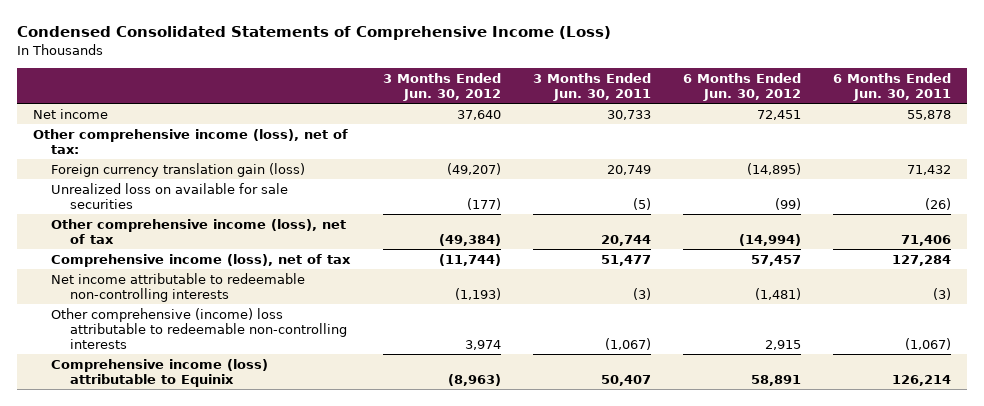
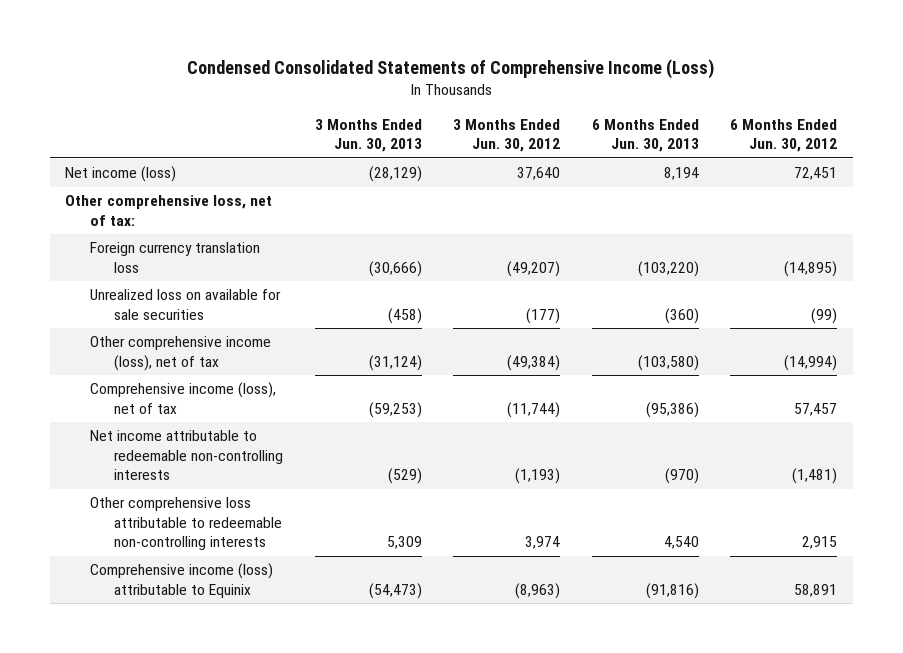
- | 3 Months Ended Jun. 30, 2012 | 3 Months Ended Jun. 30, 2011 | 6 Months Ended Jun. 30, 2012 | 6 Months Ended Jun. 30, 2011
+ | 3 Months Ended Jun. 30, 2013 | 3 Months Ended Jun. 30, 2012 | 6 Months Ended Jun. 30, 2013 | 6 Months Ended Jun. 30, 2012
- Net income | 37,640 | 30,733 | 72,451 | 55,878
- Other comprehensive income (loss), net of tax:
- Foreign currency translation gain (loss) | (49,207) | 20,749 | (14,895) | 71,432
+ Net income (loss) | (28,129) | 37,640 | 8,194 | 72,451
+ Other comprehensive loss, net of tax:
+ Foreign currency translation loss | (30,666) | (49,207) | (103,220) | (14,895)
- Other comprehensive (income) loss attributable to redeemable non-controlling interests | 3,974 | (1,067) | 2,915 | (1,067)
+ Other comprehensive loss attributable to redeemable non-controlling interests | 5,309 | 3,974 | 4,540 | 2,915

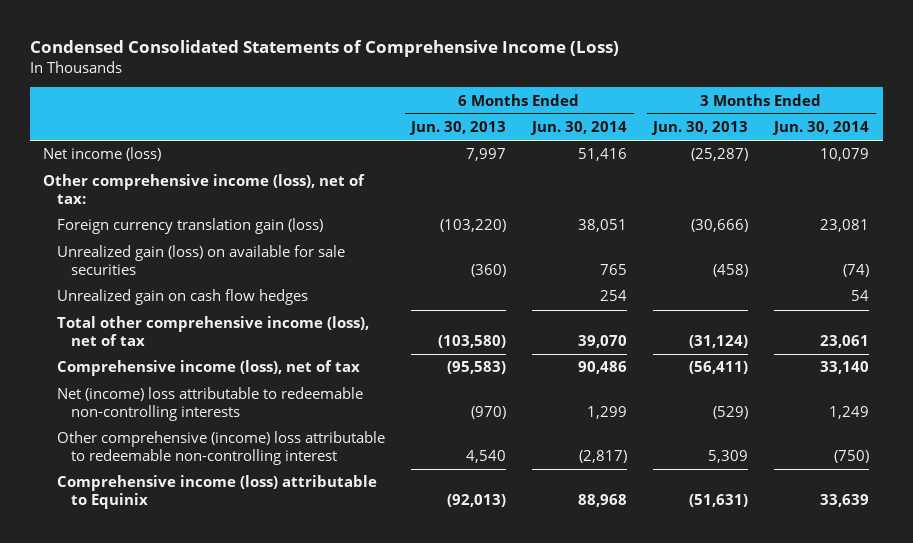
- | 3 Months Ended Jun. 30, 2013 | 3 Months Ended Jun. 30, 2012 | 6 Months Ended Jun. 30, 2013 | 6 Months Ended Jun. 30, 2012
+ | 6 Months Ended Jun. 30, 2013 | 6 Months Ended Jun. 30, 2014 | 3 Months Ended Jun. 30, 2013 | 3 Months Ended Jun. 30, 2014
- Net income (loss) | (28,129) | 37,640 | 8,194 | 72,451
- Other comprehensive loss, net of tax:
- Foreign currency translation loss | (30,666) | (49,207) | (103,220) | (14,895)
- Unrealized loss on available for sale securities | (458) | (177) | (360) | (99)
- Other comprehensive income (loss), net of tax | (31,124) | (49,384) | (103,580) | (14,994)
- Comprehensive income (loss), net of tax | (59,253) | (11,744) | (95,386) | 57,457
- Net income attributable to redeemable non-controlling interests | (529) | (1,193) | (970) | (1,481)
- Other comprehensive loss attributable to redeemable non-controlling interests | 5,309 | 3,974 | 4,540 | 2,915
- Comprehensive income (loss) attributable to Equinix | (54,473) | (8,963) | (91,816) | 58,891
+ Net income (loss) | 7,997 | 51,416 | (25,287) | 10,079
+ Other comprehensive income (loss), net of tax:
+ Foreign currency translation gain (loss) | (103,220) | 38,051 | (30,666) | 23,081
+ Unrealized gain (loss) on available for sale securities | (360) | 765 | (458) | (74)
+ Unrealized gain on cash flow hedges | | 254 | | 54
+ Total other comprehensive income (loss), net of tax | (103,580) | 39,070 | (31,124) | 23,061
+ Comprehensive income (loss), net of tax | (95,583) | 90,486 | (56,411) | 33,140
+ Net (income) loss attributable to redeemable non-controlling interests | (970) | 1,299 | (529) | 1,249
+ Other comprehensive (income) loss attributable to redeemable non-controlling interest | 4,540 | (2,817) | 5,309 | (750)
+ Comprehensive income (loss) attributable to Equinix | (92,013) | 88,968 | (51,631) | 33,639

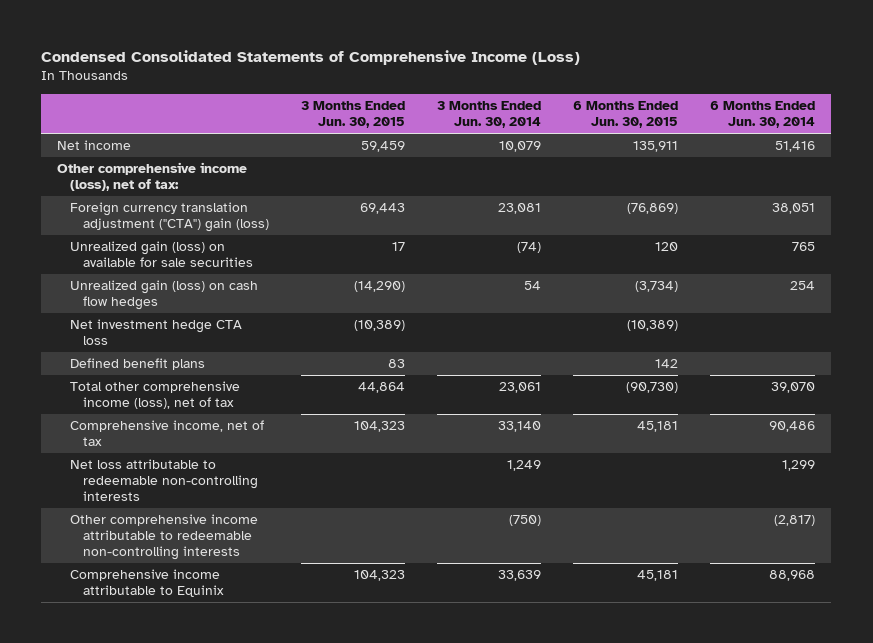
- | 6 Months Ended Jun. 30, 2013 | 6 Months Ended Jun. 30, 2014 | 3 Months Ended Jun. 30, 2013 | 3 Months Ended Jun. 30, 2014
+ | 3 Months Ended Jun. 30, 2015 | 3 Months Ended Jun. 30, 2014 | 6 Months Ended Jun. 30, 2015 | 6 Months Ended Jun. 30, 2014
- Net income (loss) | 7,997 | 51,416 | (25,287) | 10,079
+ Net income | 59,459 | 10,079 | 135,911 | 51,416
- Foreign currency translation gain (loss) | (103,220) | 38,051 | (30,666) | 23,081
+ Foreign currency translation adjustment ("CTA") gain (loss) | 69,443 | 23,081 | (76,869) | 38,051
- Unrealized gain on cash flow hedges | | 254 | | 54
+ Unrealized gain (loss) on cash flow hedges | (14,290) | 54 | (3,734) | 254
+ Net investment hedge CTA loss | (10,389) | | (10,389) |
+ Defined benefit plans | 83 | | 142 |
- Comprehensive income (loss), net of tax | (95,583) | 90,486 | (56,411) | 33,140
- Net (income) loss attributable to redeemable non-controlling interests | (970) | 1,299 | (529) | 1,249
- Other comprehensive (income) loss attributable to redeemable non-controlling interest | 4,540 | (2,817) | 5,309 | (750)
- Comprehensive income (loss) attributable to Equinix | (92,013) | 88,968 | (51,631) | 33,639
+ Comprehensive income, net of tax | 104,323 | 33,140 | 45,181 | 90,486
+ Net loss attributable to redeemable non-controlling interests | | 1,249 | | 1,299
+ Other comprehensive income attributable to redeemable non-controlling interests | | (750) | | (2,817)
+ Comprehensive income attributable to Equinix | 104,323 | 33,639 | 45,181 | 88,968

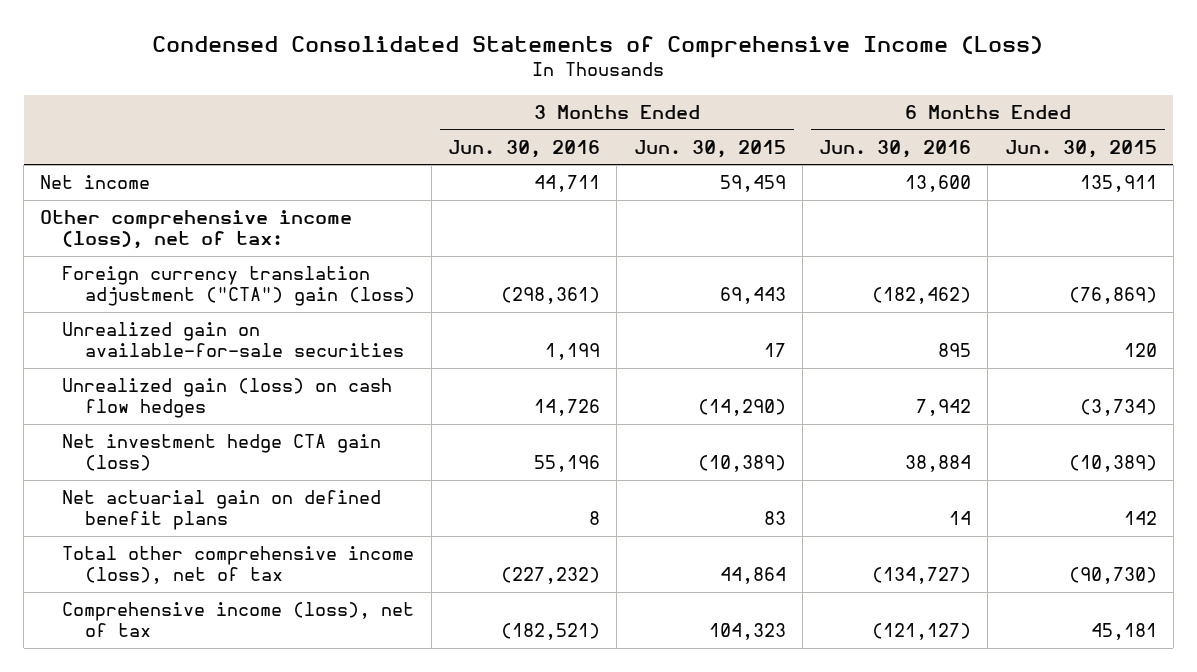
- | 3 Months Ended Jun. 30, 2015 | 3 Months Ended Jun. 30, 2014 | 6 Months Ended Jun. 30, 2015 | 6 Months Ended Jun. 30, 2014
+ | 3 Months Ended Jun. 30, 2016 | 3 Months Ended Jun. 30, 2015 | 6 Months Ended Jun. 30, 2016 | 6 Months Ended Jun. 30, 2015
- Unrealized gain (loss) on available for sale securities | 17 | (74) | 120 | 765
+ Unrealized gain on available-for-sale securities | 1,199 | 17 | 895 | 120
- Net investment hedge CTA loss | (10,389) | | (10,389) |
- Defined benefit plans | 83 | | 142 |
+ Net investment hedge CTA gain (loss) | 55,196 | (10,389) | 38,884 | (10,389)
+ Net actuarial gain on defined benefit plans | 8 | 83 | 14 | 142
- Comprehensive income, net of tax | 104,323 | 33,140 | 45,181 | 90,486
- Net loss attributable to redeemable non-controlling interests | | 1,249 | | 1,299
- Other comprehensive income attributable to redeemable non-controlling interests | | (750) | | (2,817)
- Comprehensive income attributable to Equinix | 104,323 | 33,639 | 45,181 | 88,968
+ Comprehensive income (loss), net of tax | (182,521) | 104,323 | (121,127) | 45,181

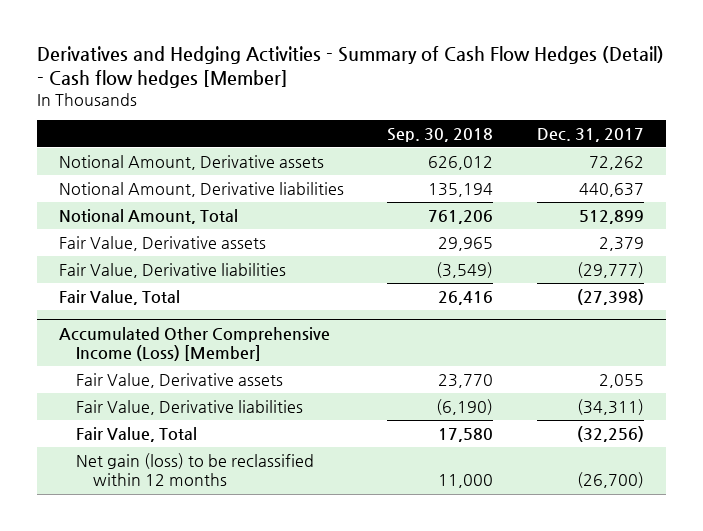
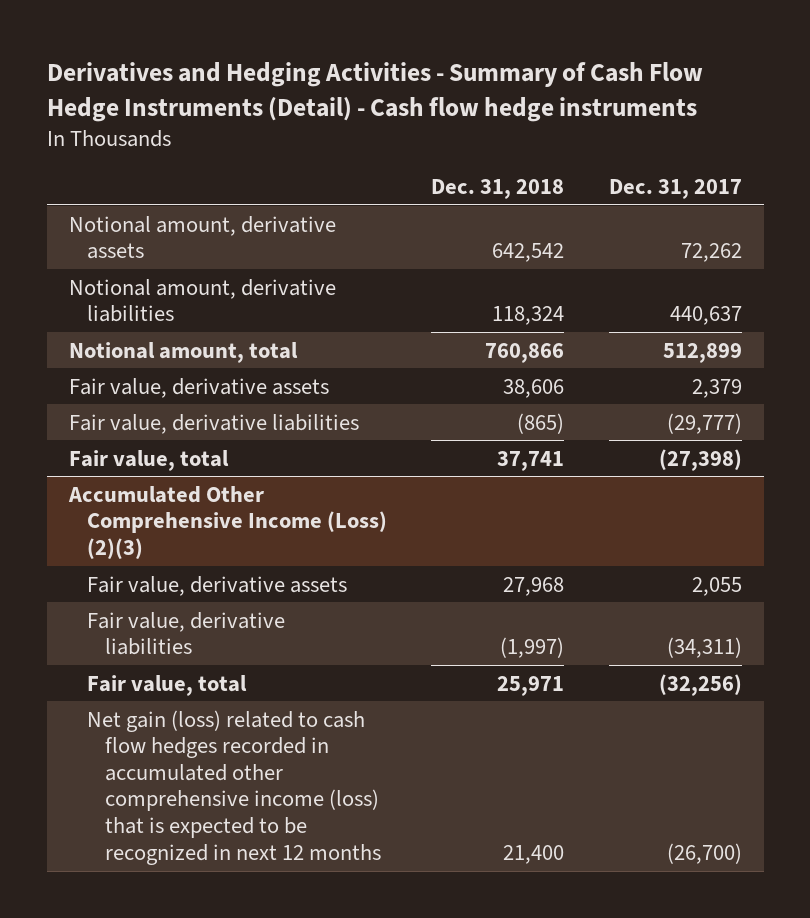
- Derivatives and Hedging Activities - Summary of Cash Flow Hedges (Detail) - Cash flow hedges [Member]
+ Derivatives and Hedging Activities - Summary of Cash Flow Hedge Instruments (Detail) - Cash flow hedge instruments
- | Sep. 30, 2018 | Dec. 31, 2017
+ | Dec. 31, 2018 | Dec. 31, 2017
- Notional Amount, Derivative assets | 626,012 | 72,262
- Notional Amount, Derivative liabilities | 135,194 | 440,637
- Notional Amount, Total | 761,206 | 512,899
- Fair Value, Derivative assets | 29,965 | 2,379
- Fair Value, Derivative liabilities | (3,549) | (29,777)
- Fair Value, Total | 26,416 | (27,398)
- Accumulated Other Comprehensive Income (Loss) [Member]
- Fair Value, Derivative assets | 23,770 | 2,055
- Fair Value, Derivative liabilities | (6,190) | (34,311)
- Fair Value, Total | 17,580 | (32,256)
- Net gain (loss) to be reclassified within 12 months | 11,000 | (26,700)
+ Notional amount, derivative assets | 642,542 | 72,262
+ Notional amount, derivative liabilities | 118,324 | 440,637
+ Notional amount, total | 760,866 | 512,899
+ Fair value, derivative assets | 38,606 | 2,379
+ Fair value, derivative liabilities | (865) | (29,777)
+ Fair value, total | 37,741 | (27,398)
+ Accumulated Other Comprehensive Income (Loss) (2)(3)
+ Fair value, derivative assets | 27,968 | 2,055
+ Fair value, derivative liabilities | (1,997) | (34,311)
+ Fair value, total | 25,971 | (32,256)
+ Net gain (loss) related to cash flow hedges recorded in accumulated other comprehensive income (loss) that is expected to be recognized in next 12 months | 21,400 | (26,700)

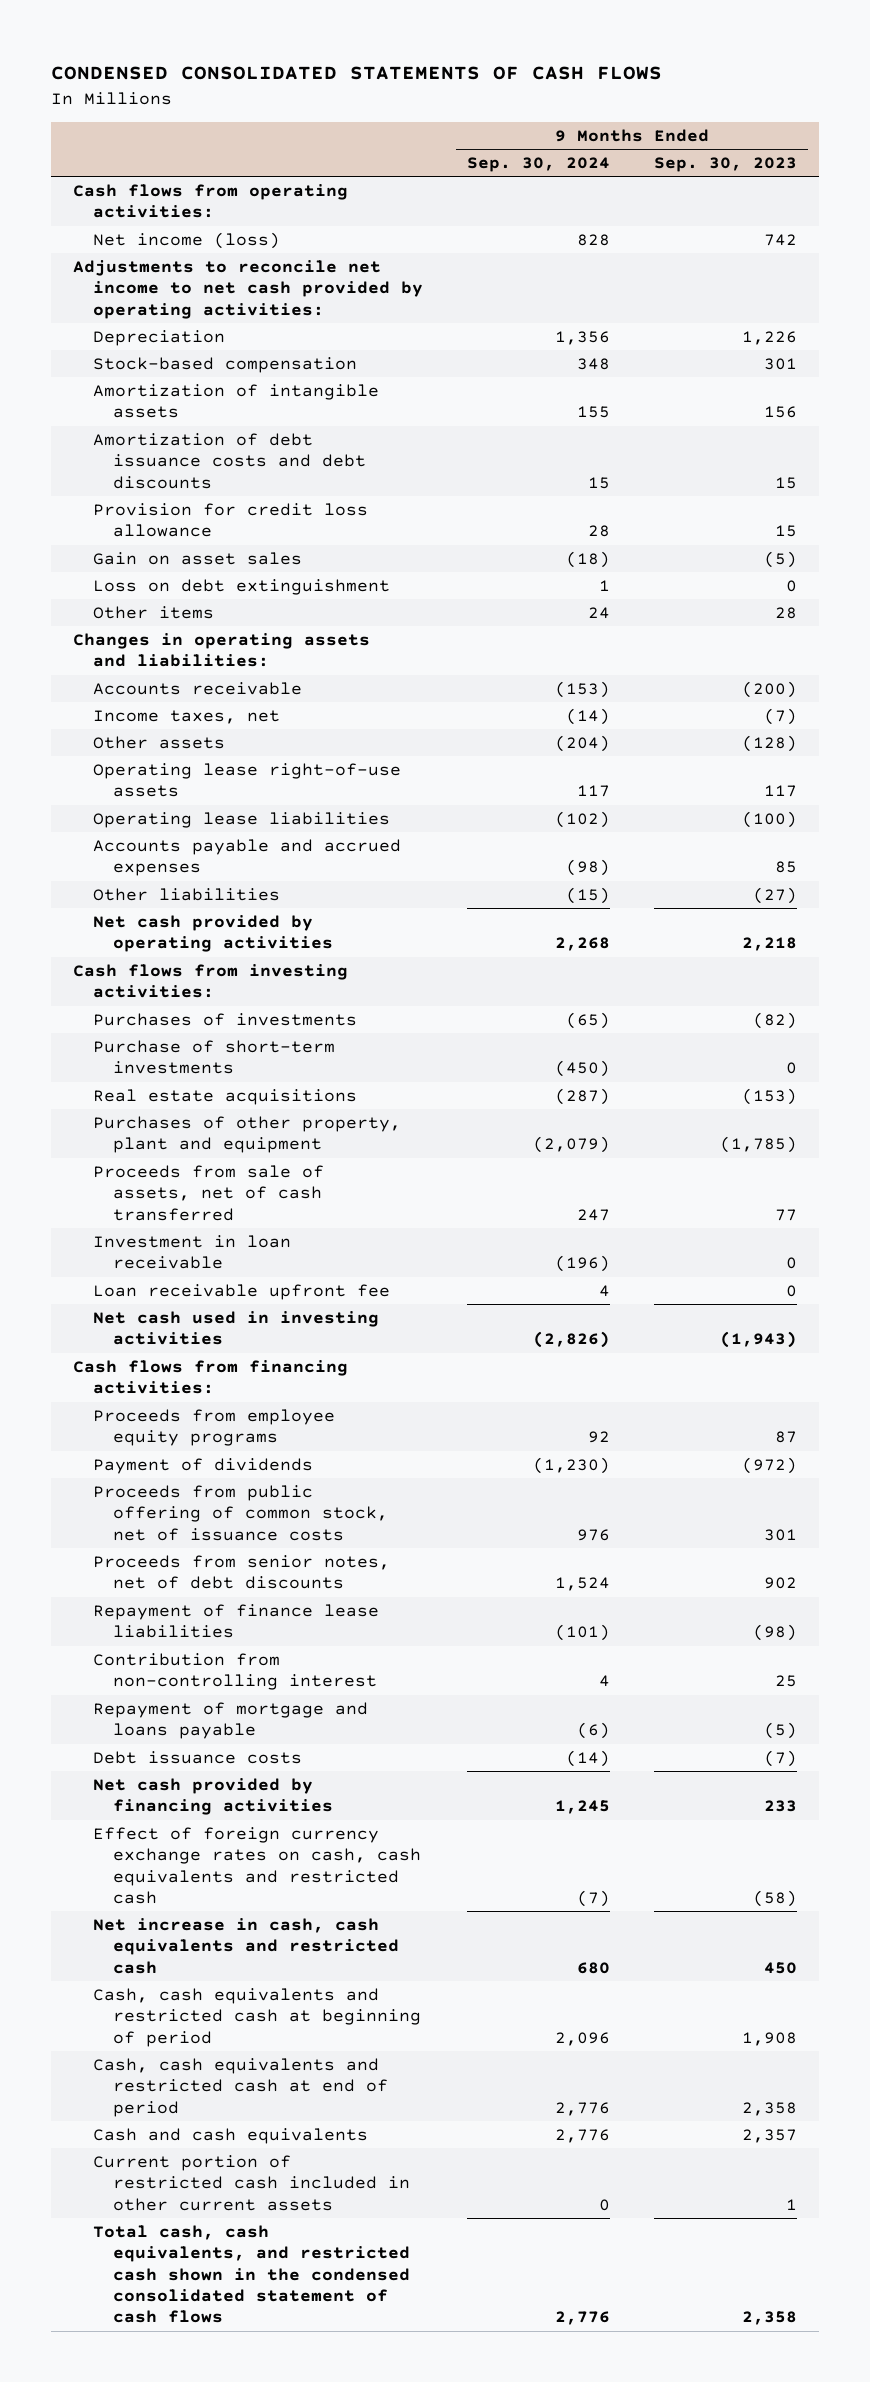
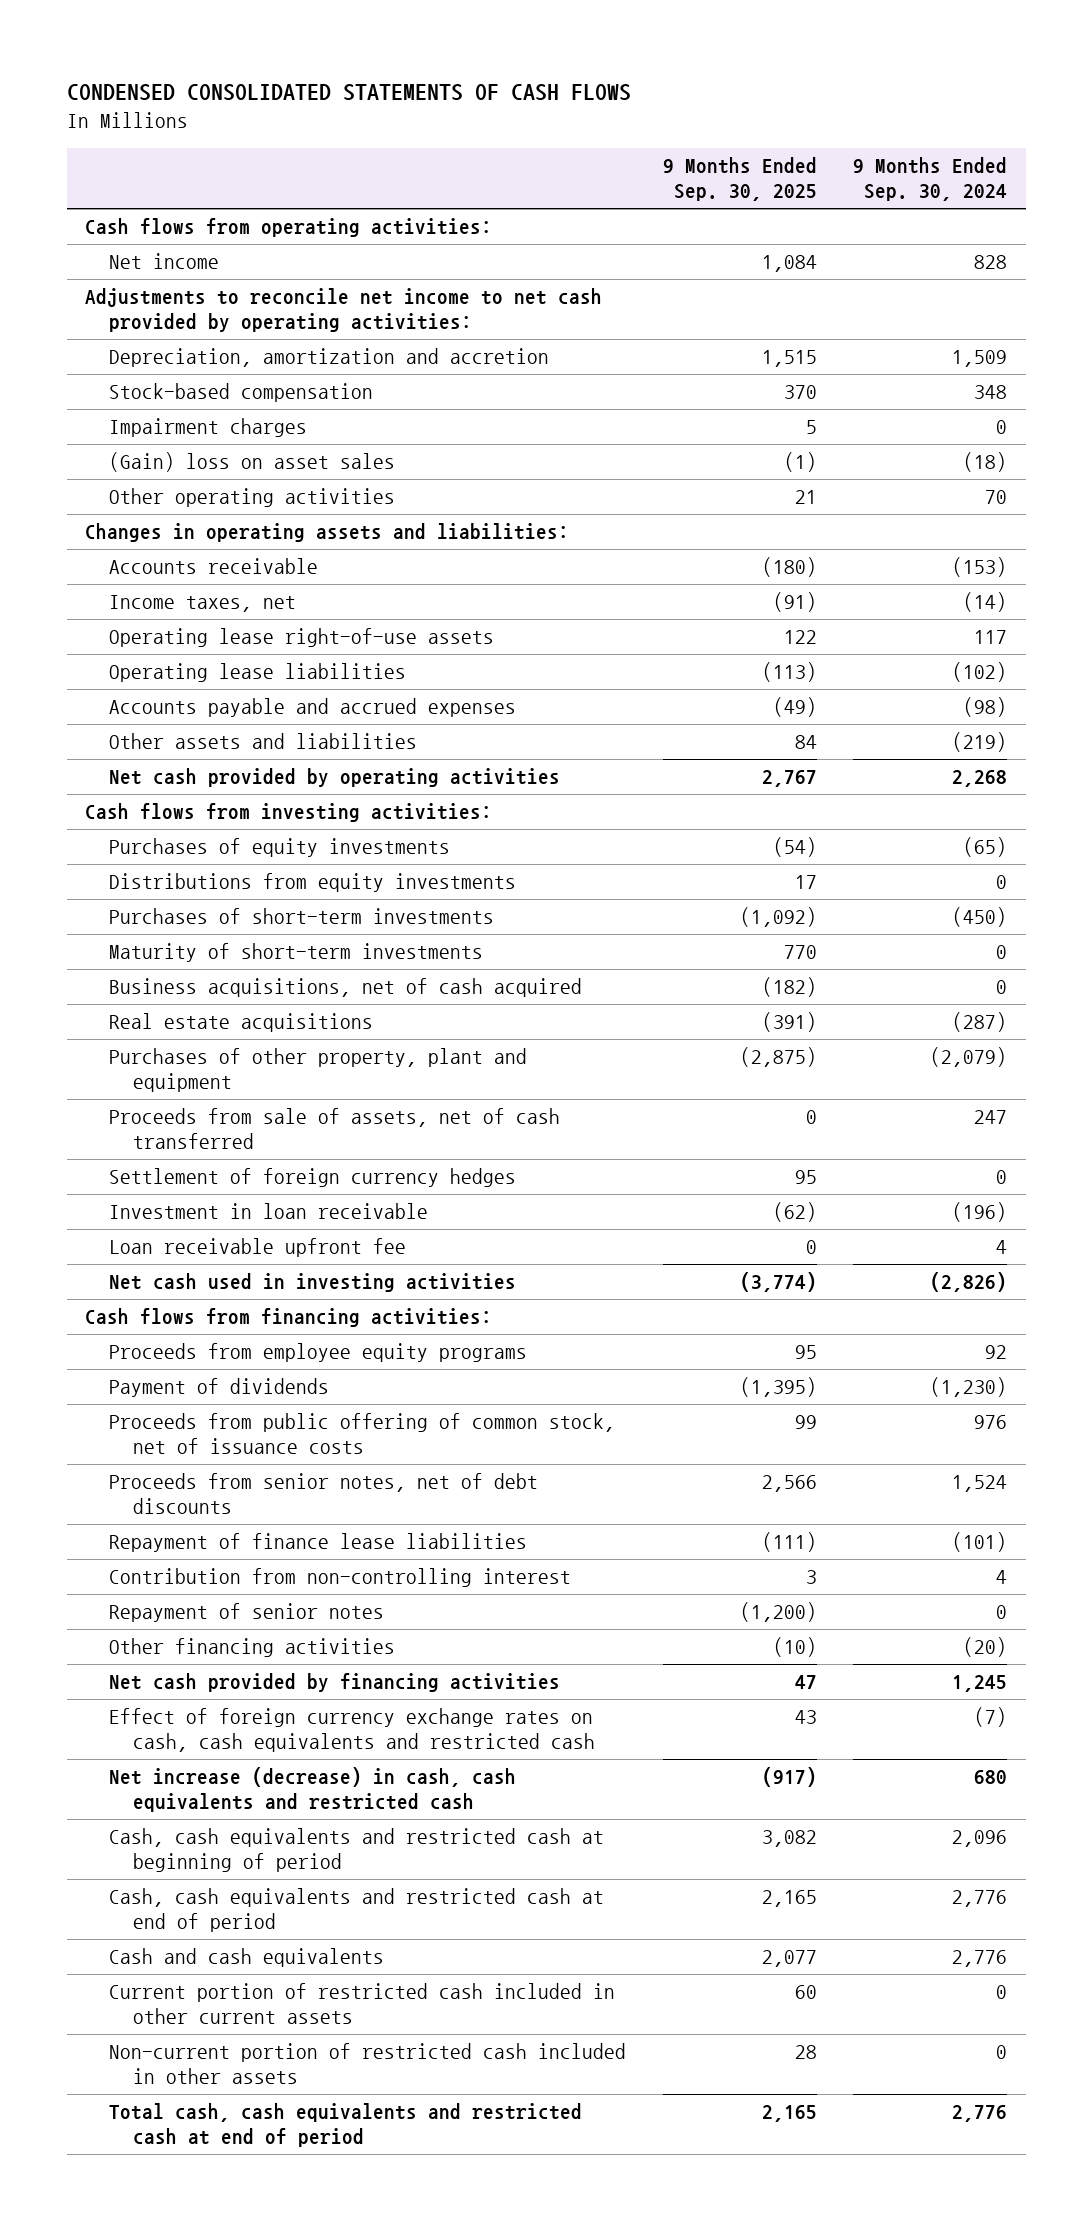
- | 9 Months Ended Sep. 30, 2024 | 9 Months Ended Sep. 30, 2023
+ | 9 Months Ended Sep. 30, 2025 | 9 Months Ended Sep. 30, 2024
- Net income (loss) | 828 | 742
+ Net income | 1,084 | 828
- Depreciation | 1,356 | 1,226
+ Depreciation, amortization and accretion | 1,515 | 1,509
- Amortization of intangible assets | 155 | 156
- Amortization of debt issuance costs and debt discounts | 15 | 15
- Provision for credit loss allowance | 28 | 15
- Gain on asset sales | (18) | (5)
- Loss on debt extinguishment | 1 | 0
- Other items | 24 | 28
+ Impairment charges | 5 | 0
+ (Gain) loss on asset sales | (1) | (18)
+ Other operating activities | 21 | 70
- Other assets | (204) | (128)
- Other liabilities | (15) | (27)
+ Other assets and liabilities | 84 | (219)
- Purchases of investments | (65) | (82)
- Purchase of short-term investments | (450) | 0
+ Purchases of equity investments | (54) | (65)
+ Distributions from equity investments | 17 | 0
+ Purchases of short-term investments | (1,092) | (450)
+ Maturity of short-term investments | 770 | 0
+ Business acquisitions, net of cash acquired | (182) | 0
+ Settlement of foreign currency hedges | 95 | 0
- Repayment of mortgage and loans payable | (6) | (5)
- Debt issuance costs | (14) | (7)
+ Repayment of senior notes | (1,200) | 0
+ Other financing activities | (10) | (20)
- Net increase in cash, cash equivalents and restricted cash | 680 | 450
+ Net increase (decrease) in cash, cash equivalents and restricted cash | (917) | 680
- Total cash, cash equivalents, and restricted cash shown in the condensed consolidated statement of cash flows | 2,776 | 2,358
+ Non-current portion of restricted cash included in other assets | 28 | 0
+ Total cash, cash equivalents and restricted cash at end of period | 2,165 | 2,776

